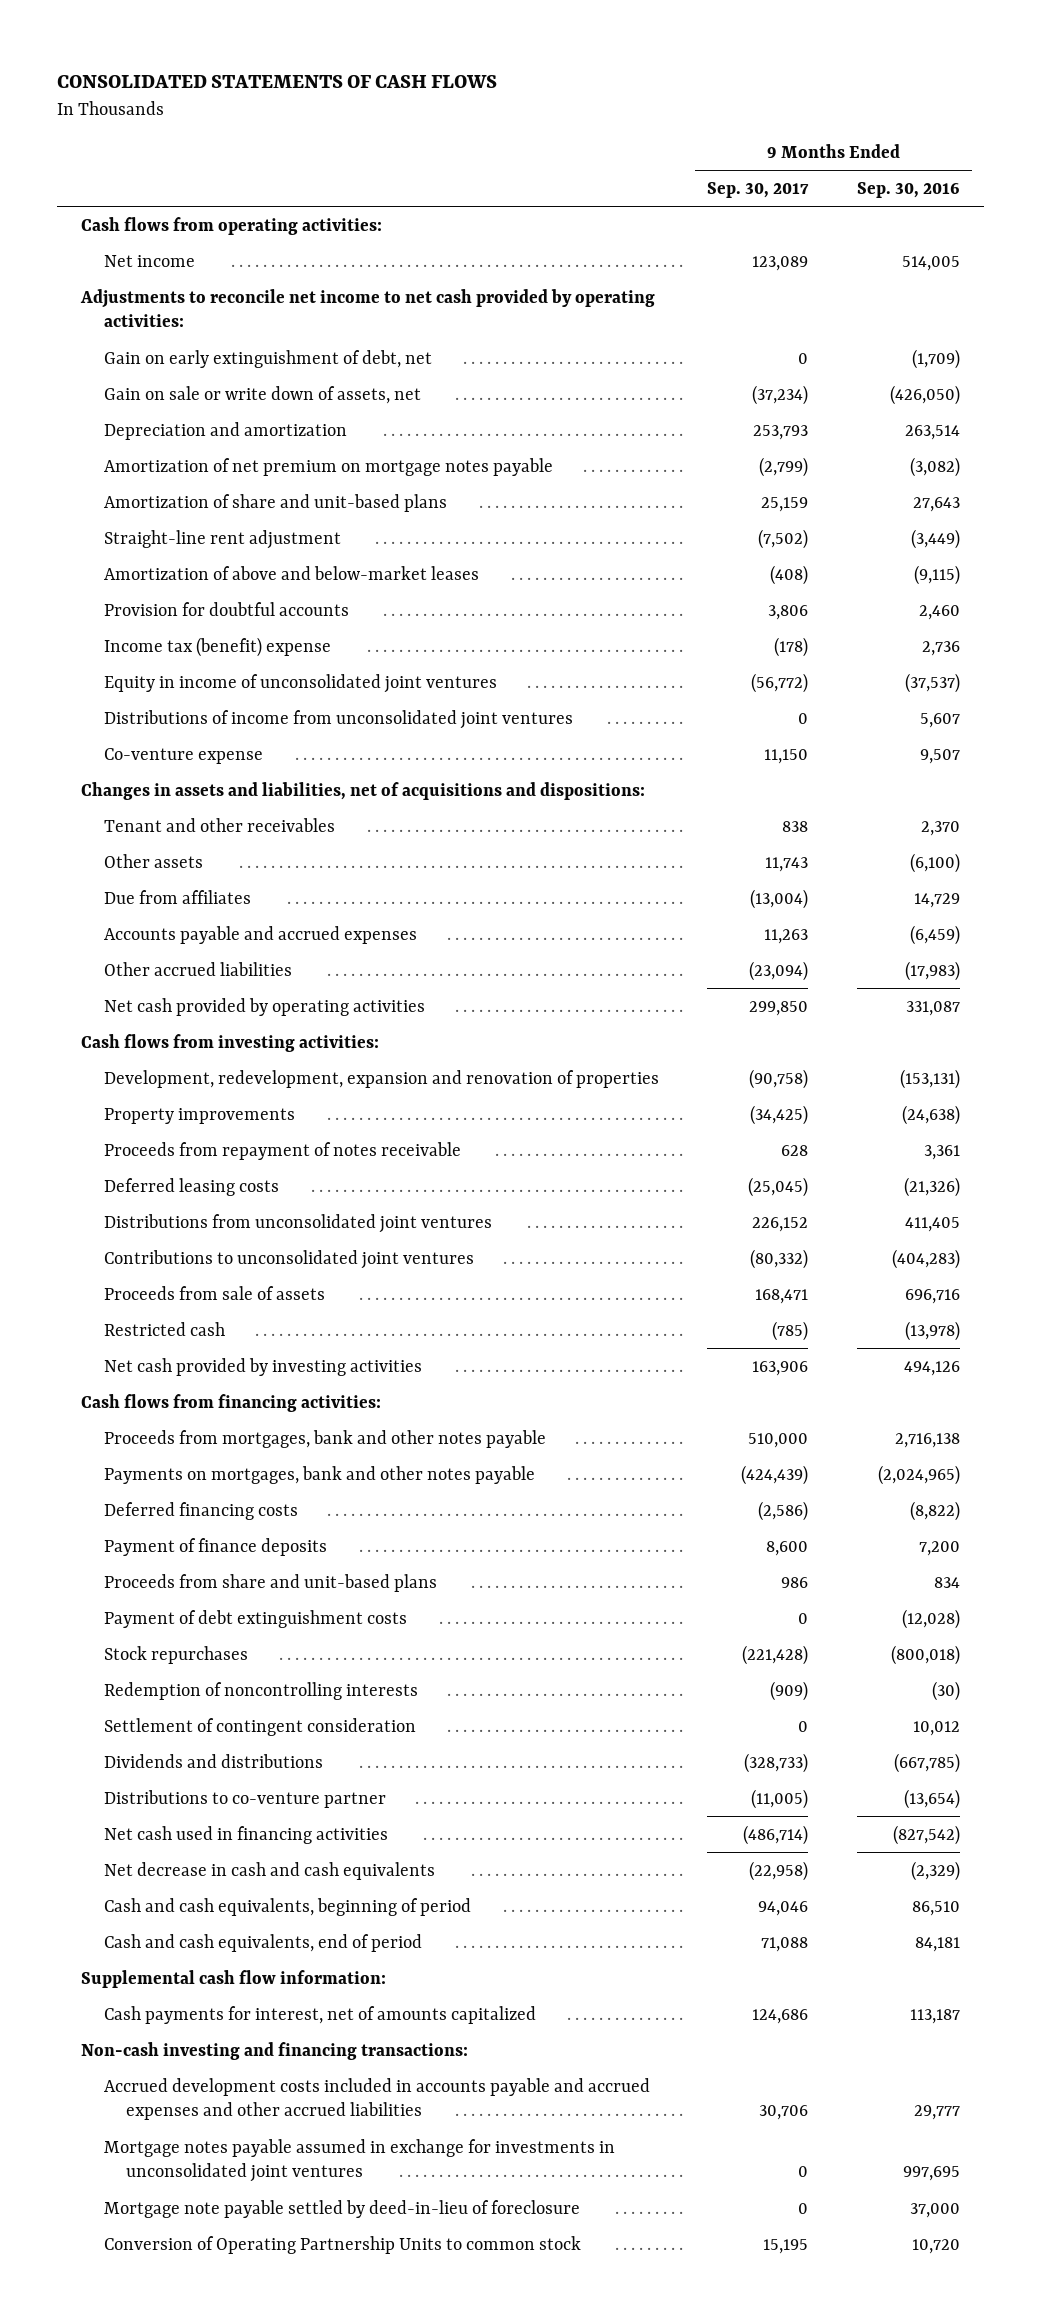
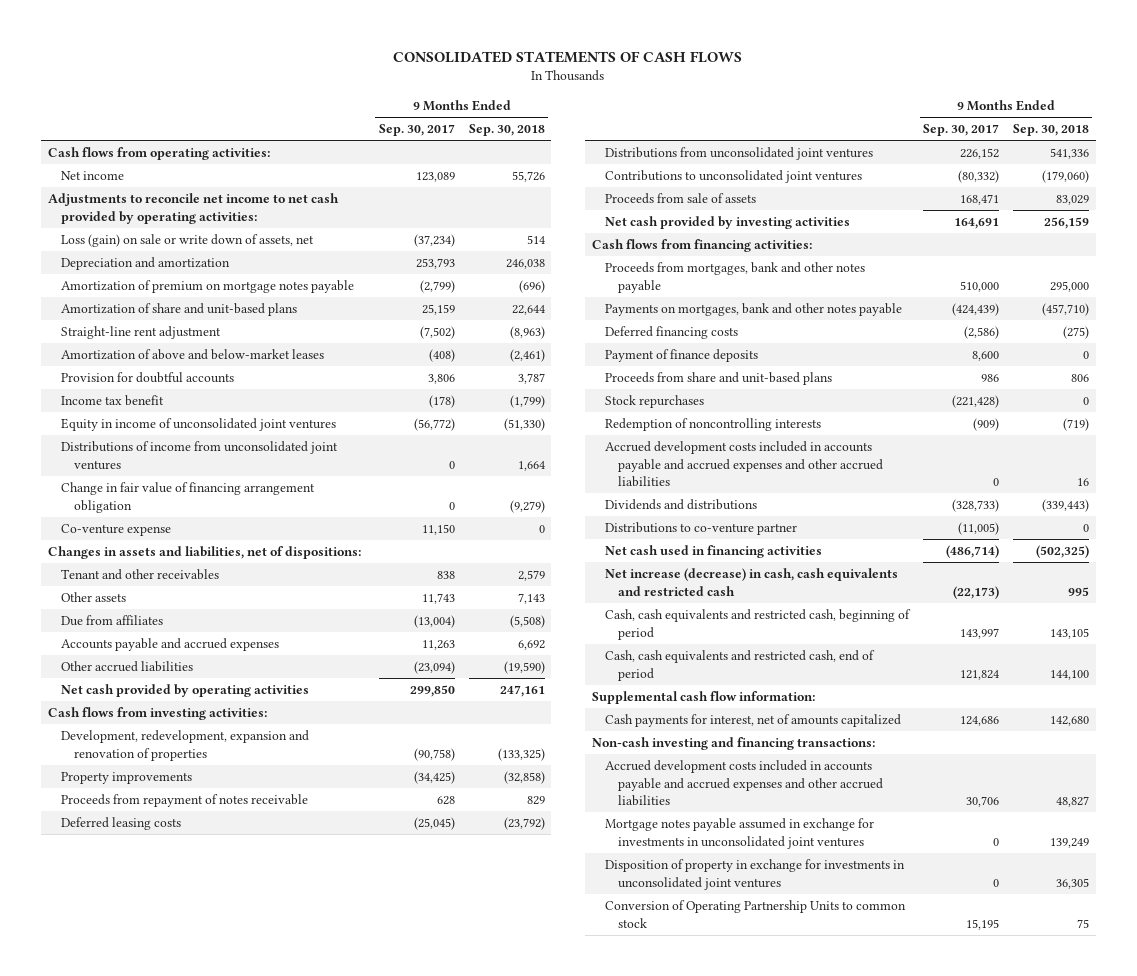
- | 9 Months Ended Sep. 30, 2017 | 9 Months Ended Sep. 30, 2016
+ | 9 Months Ended Sep. 30, 2017 | 9 Months Ended Sep. 30, 2018
- Gain on early extinguishment of debt, net | 0 | (1,709)
- Gain on sale or write down of assets, net | (37,234) | (426,050)
+ Loss (gain) on sale or write down of assets, net | (37,234) | 514
- Amortization of net premium on mortgage notes payable | (2,799) | (3,082)
+ Amortization of premium on mortgage notes payable | (2,799) | (696)
- Income tax (benefit) expense | (178) | 2,736
+ Income tax benefit | (178) | (1,799)
+ Change in fair value of financing arrangement obligation | 0 | (9,279)
- Changes in assets and liabilities, net of acquisitions and dispositions:
+ Changes in assets and liabilities, net of dispositions:
- Restricted cash | (785) | (13,978)
- Net cash provided by investing activities | 163,906 | 494,126
+ Net cash provided by investing activities | 164,691 | 256,159
- Payment of debt extinguishment costs | 0 | (12,028)
- Settlement of contingent consideration | 0 | 10,012
+ Accrued development costs included in accounts payable and accrued expenses and other accrued liabilities | 0 | 16
- Net decrease in cash and cash equivalents | (22,958) | (2,329)
- Cash and cash equivalents, beginning of period | 94,046 | 86,510
- Cash and cash equivalents, end of period | 71,088 | 84,181
+ Net increase (decrease) in cash, cash equivalents and restricted cash | (22,173) | 995
+ Cash, cash equivalents and restricted cash, beginning of period | 143,997 | 143,105
+ Cash, cash equivalents and restricted cash, end of period | 121,824 | 144,100
- Mortgage note payable settled by deed-in-lieu of foreclosure | 0 | 37,000
+ Disposition of property in exchange for investments in unconsolidated joint ventures | 0 | 36,305

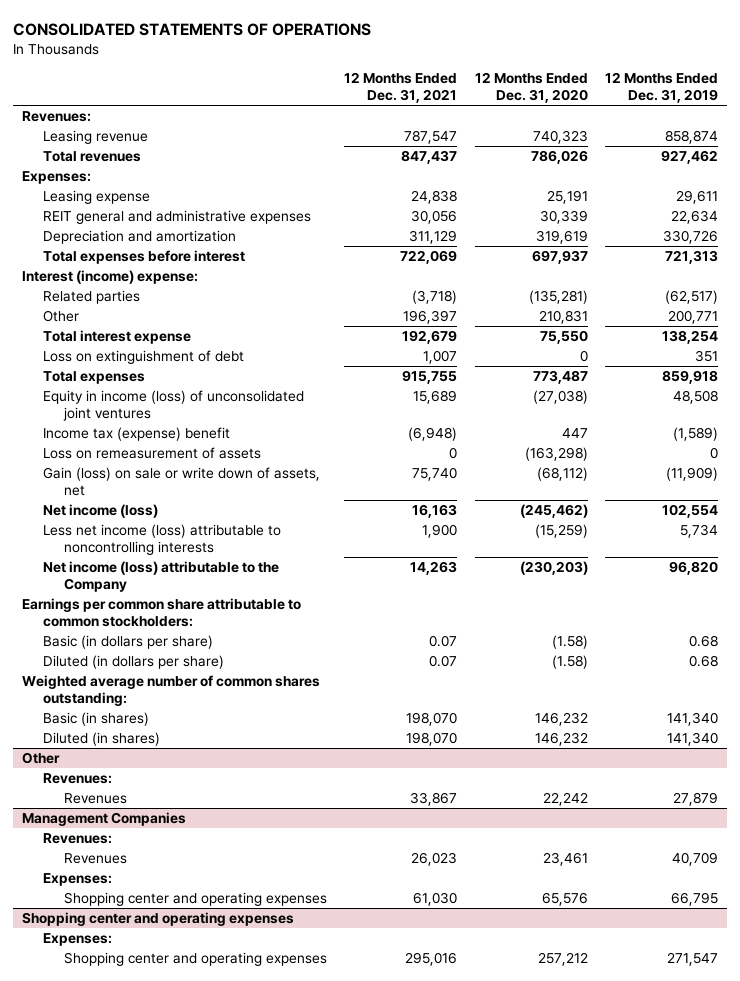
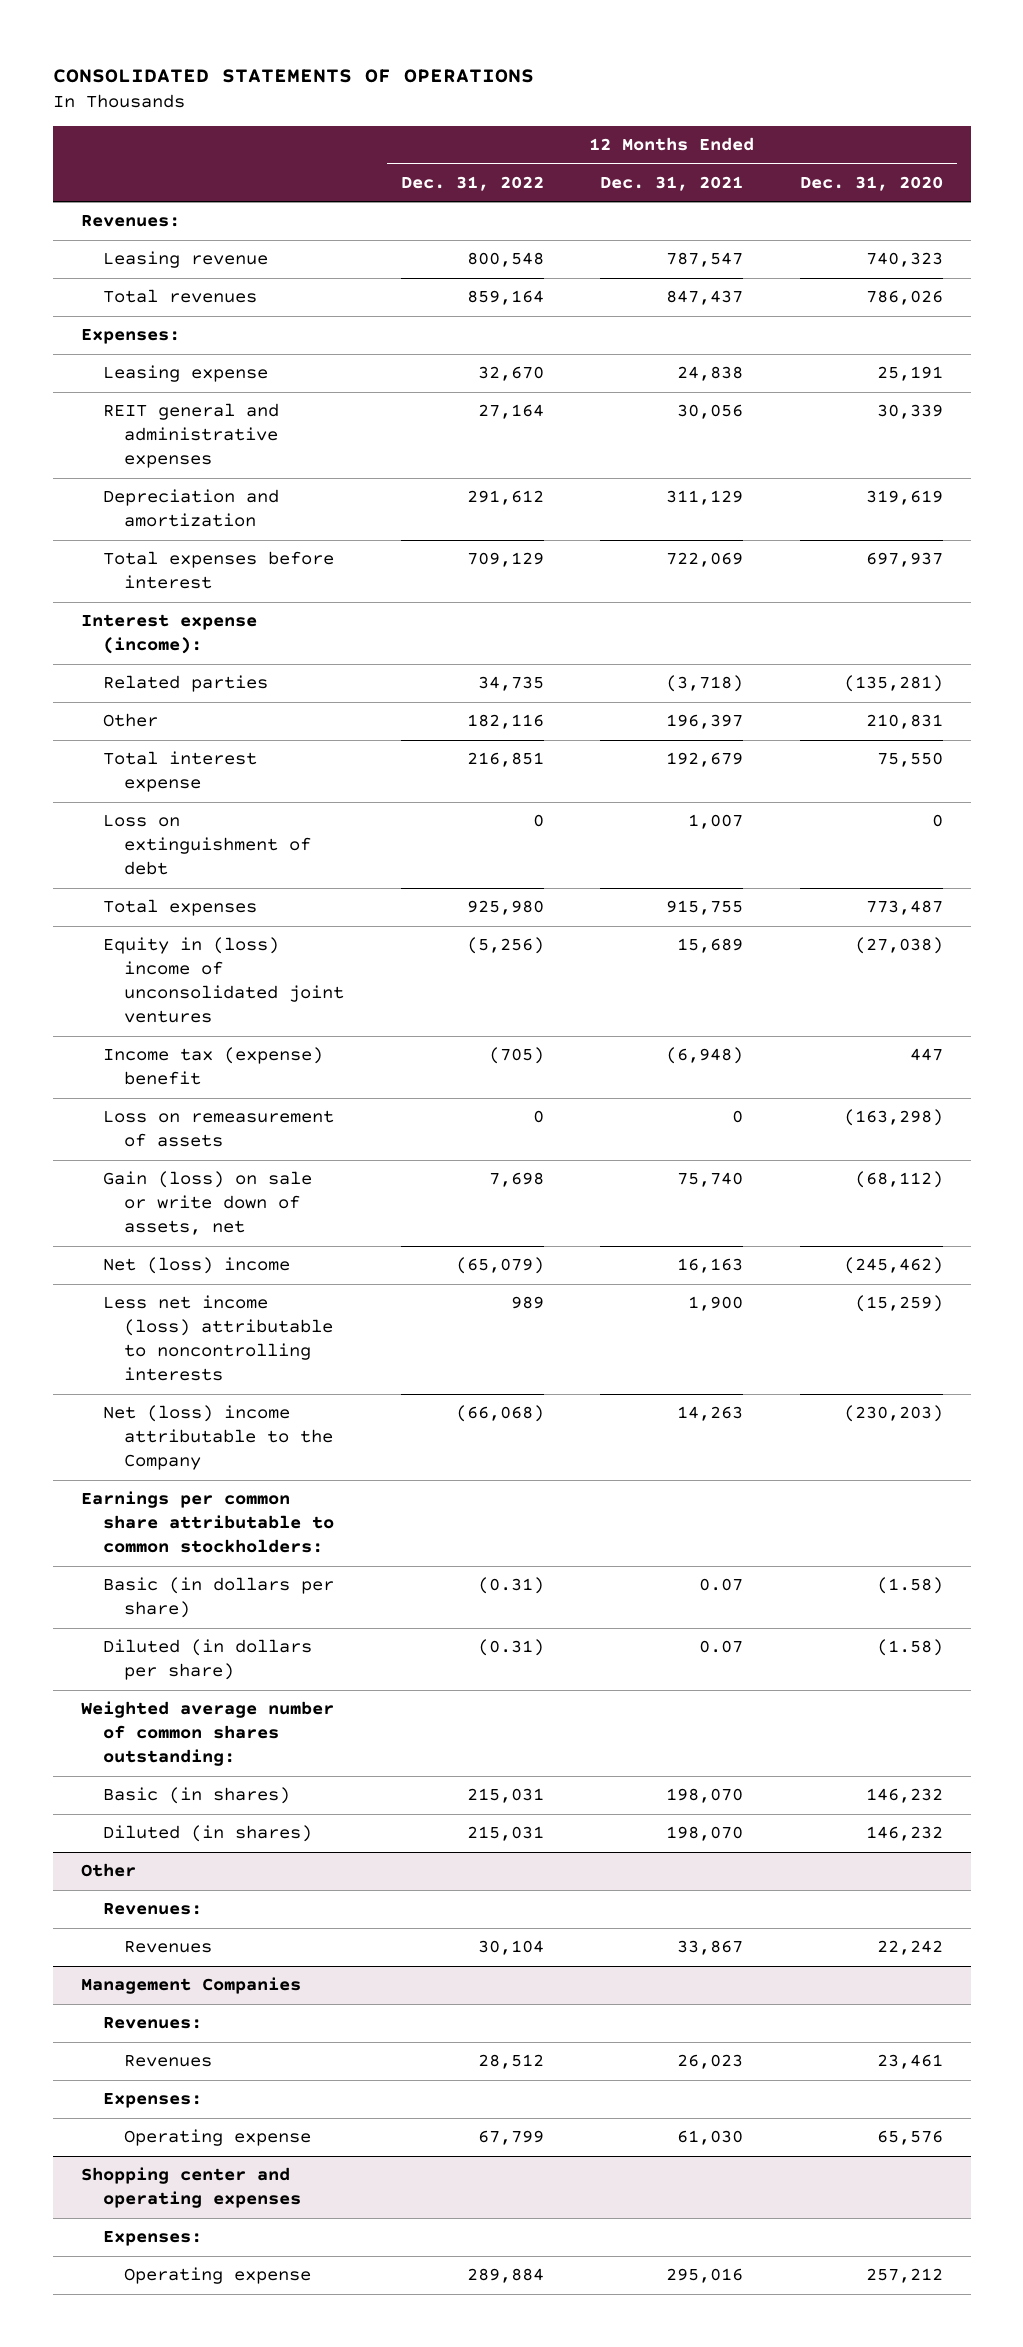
- | 12 Months Ended Dec. 31, 2021 | 12 Months Ended Dec. 31, 2020 | 12 Months Ended Dec. 31, 2019
+ | 12 Months Ended Dec. 31, 2022 | 12 Months Ended Dec. 31, 2021 | 12 Months Ended Dec. 31, 2020
- Interest (income) expense:
+ Interest expense (income):
- Equity in income (loss) of unconsolidated joint ventures | 15,689 | (27,038) | 48,508
+ Equity in (loss) income of unconsolidated joint ventures | (5,256) | 15,689 | (27,038)
- Net income (loss) | 16,163 | (245,462) | 102,554
+ Net (loss) income | (65,079) | 16,163 | (245,462)
- Net income (loss) attributable to the Company | 14,263 | (230,203) | 96,820
+ Net (loss) income attributable to the Company | (66,068) | 14,263 | (230,203)
@ Management Companies
- Shopping center and operating expenses | 61,030 | 65,576 | 66,795
+ Operating expense | 67,799 | 61,030 | 65,576
@ Shopping center and operating expenses
- Shopping center and operating expenses | 295,016 | 257,212 | 271,547
+ Operating expense | 289,884 | 295,016 | 257,212

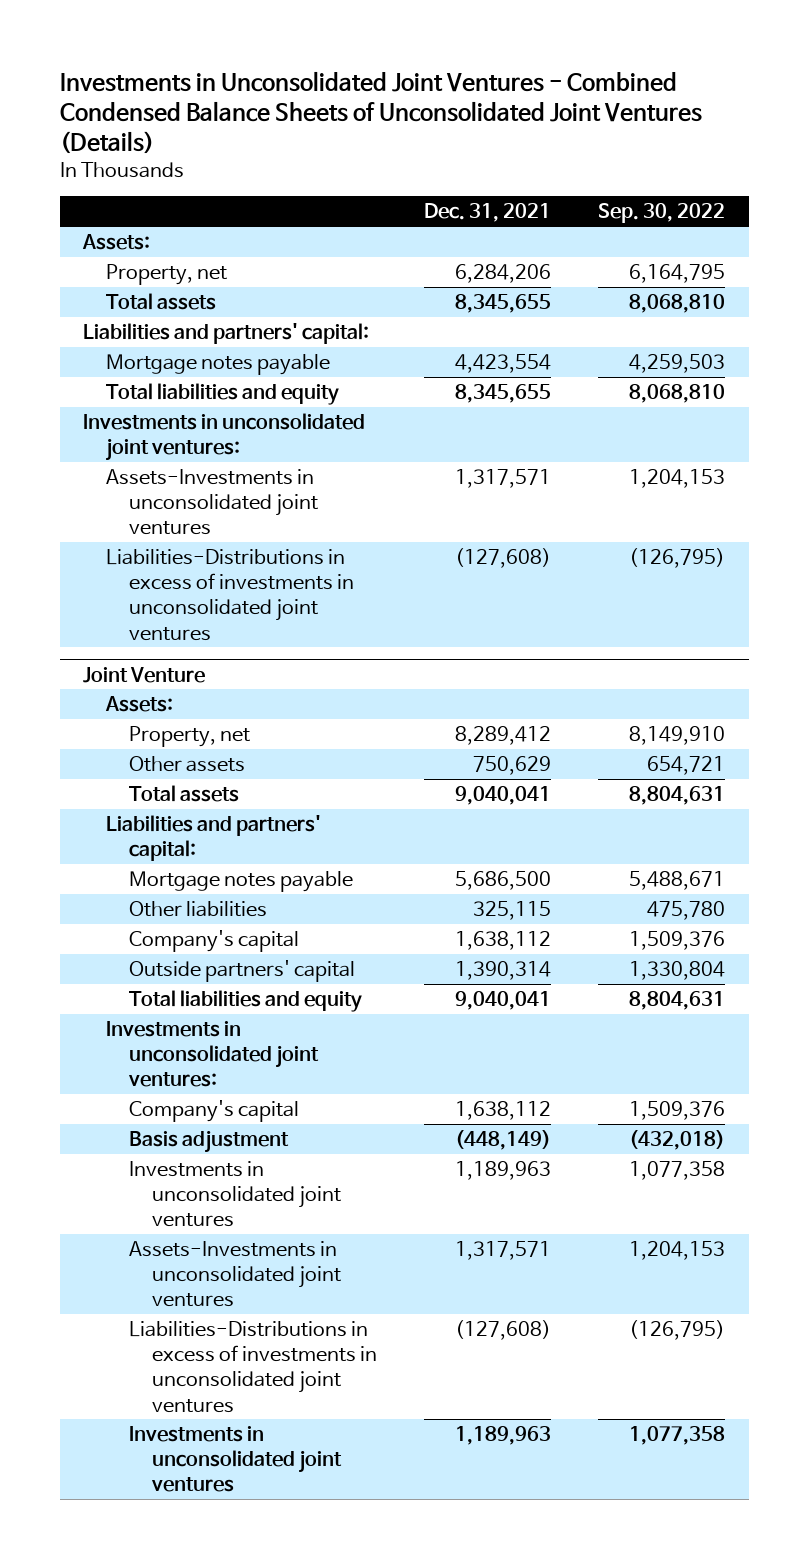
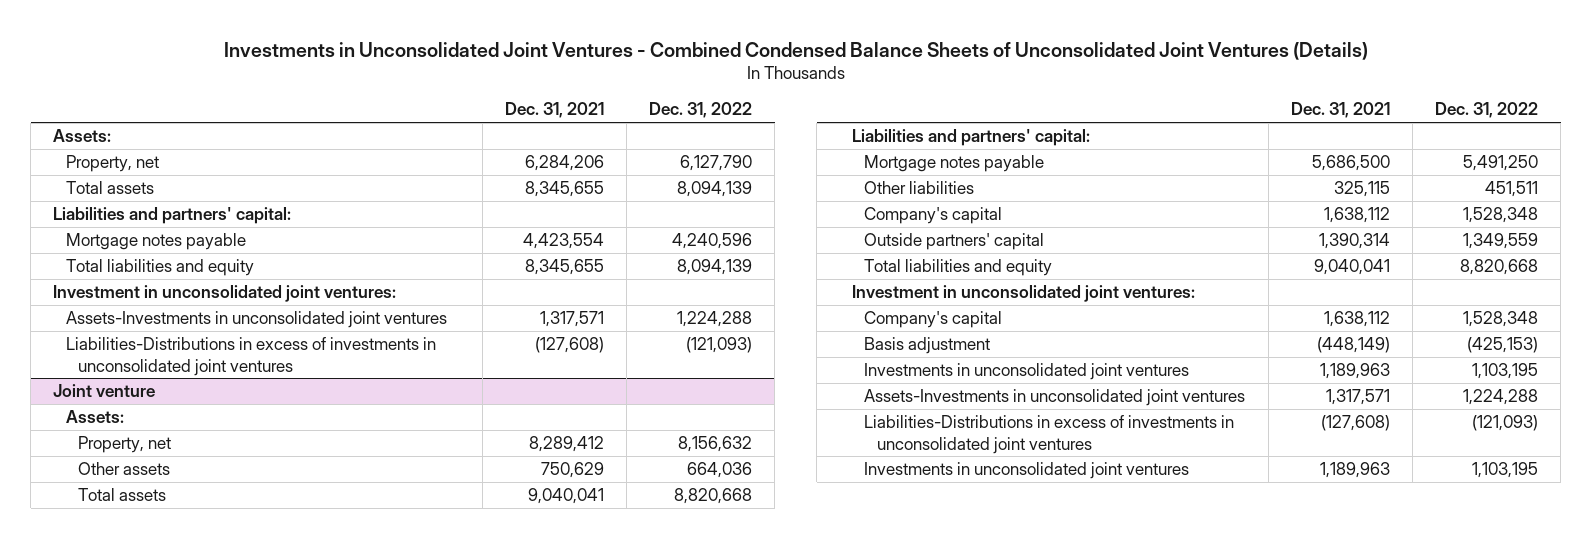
- | Dec. 31, 2021 | Sep. 30, 2022
+ | Dec. 31, 2021 | Dec. 31, 2022
- Investments in unconsolidated joint ventures:
+ Investment in unconsolidated joint ventures:
- Joint Venture
+ Joint venture
- Investments in unconsolidated joint ventures:
+ Investment in unconsolidated joint ventures:

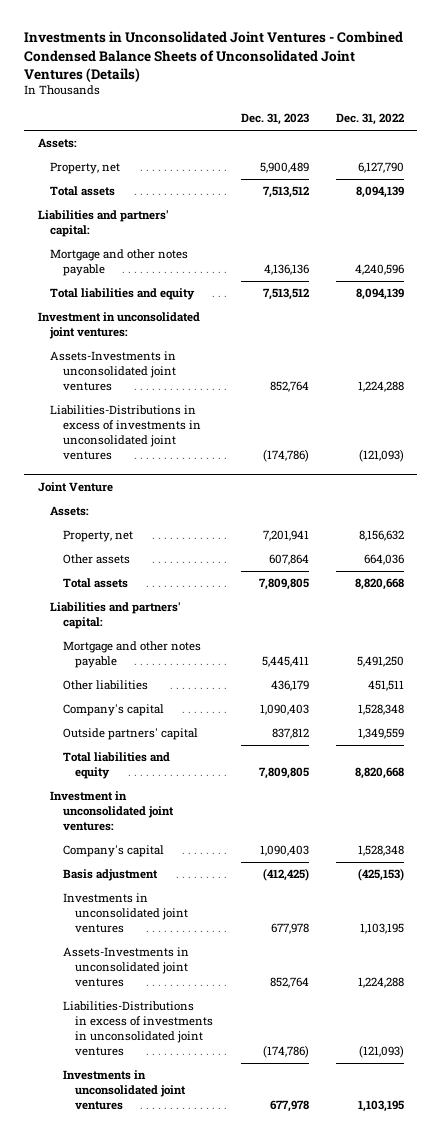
- | Dec. 31, 2021 | Dec. 31, 2022
+ | Dec. 31, 2023 | Dec. 31, 2022
- Mortgage notes payable | 4,423,554 | 4,240,596
+ Mortgage and other notes payable | 4,136,136 | 4,240,596
- Joint venture
+ Joint Venture
- Mortgage notes payable | 5,686,500 | 5,491,250
+ Mortgage and other notes payable | 5,445,411 | 5,491,250

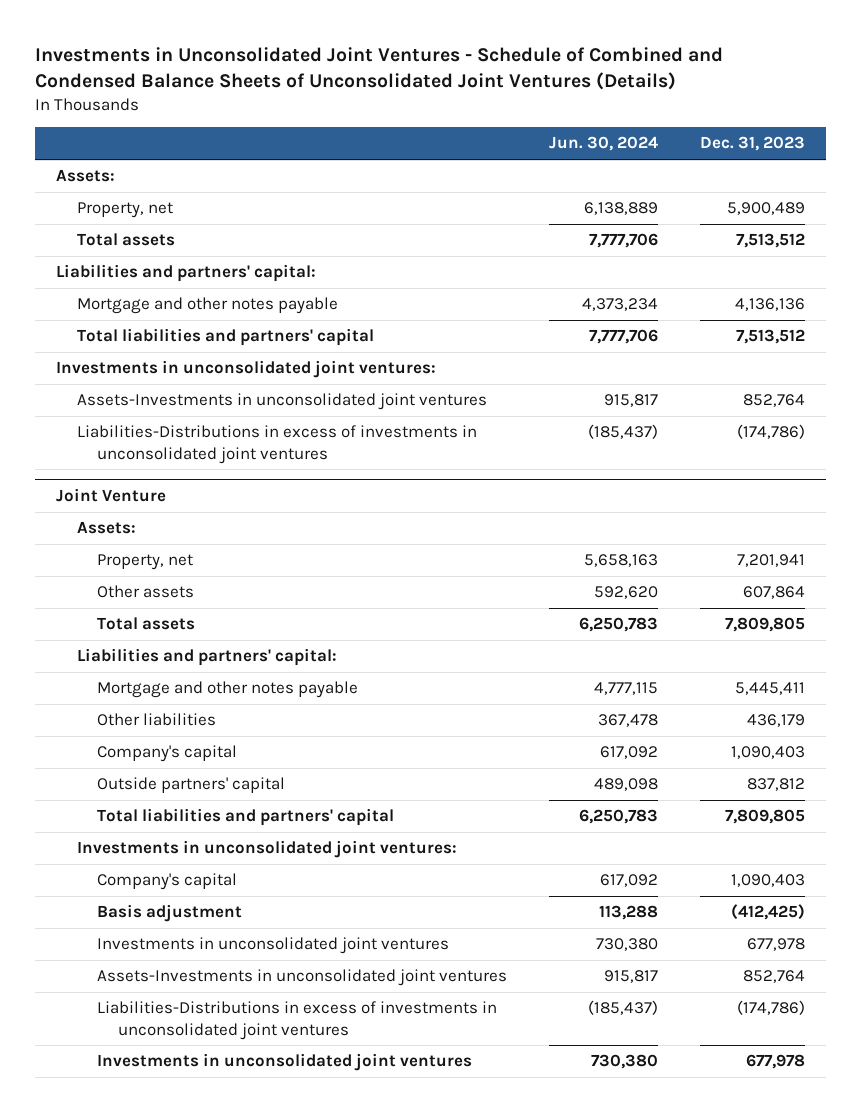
- Investments in Unconsolidated Joint Ventures - Combined Condensed Balance Sheets of Unconsolidated Joint Ventures (Details)
+ Investments in Unconsolidated Joint Ventures - Schedule of Combined and Condensed Balance Sheets of Unconsolidated Joint Ventures (Details)
- | Dec. 31, 2023 | Dec. 31, 2022
+ | Jun. 30, 2024 | Dec. 31, 2023
- Total liabilities and equity | 7,513,512 | 8,094,139
- Investment in unconsolidated joint ventures:
+ Total liabilities and partners' capital | 7,777,706 | 7,513,512
+ Investments in unconsolidated joint ventures:
@ Joint Venture
- Total liabilities and equity | 7,809,805 | 8,820,668
- Investment in unconsolidated joint ventures:
+ Total liabilities and partners' capital | 6,250,783 | 7,809,805
+ Investments in unconsolidated joint ventures:

